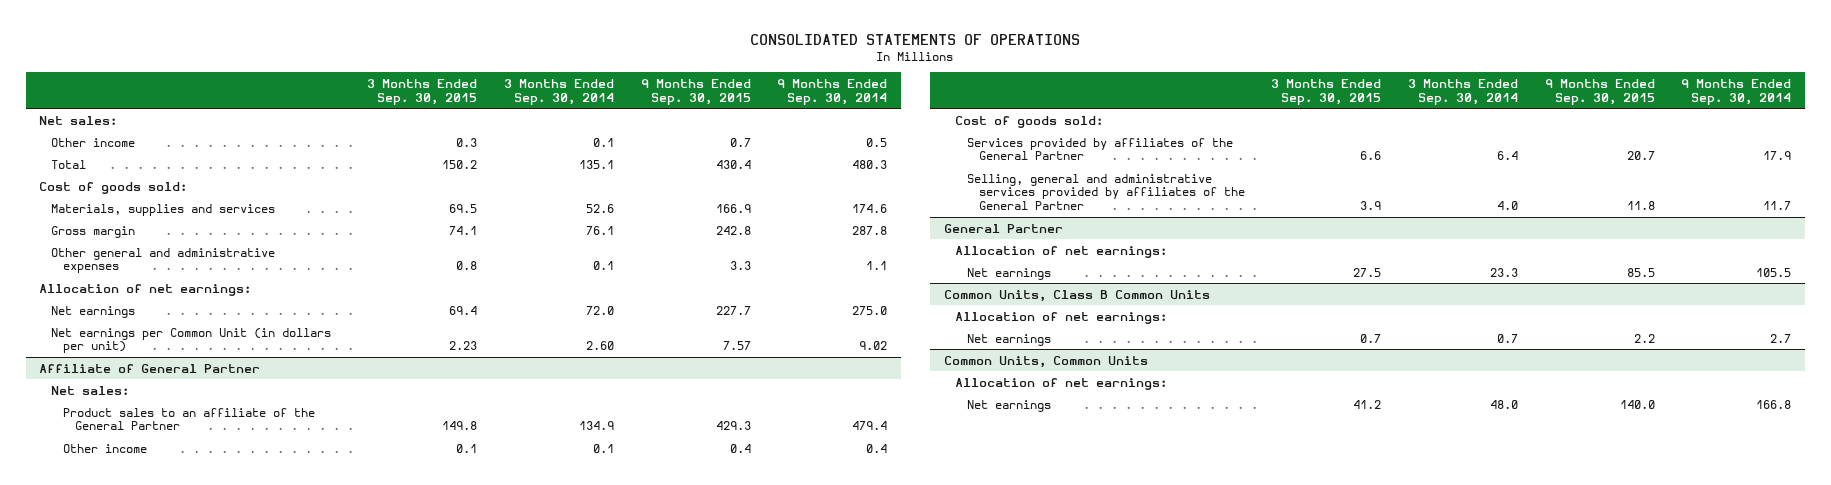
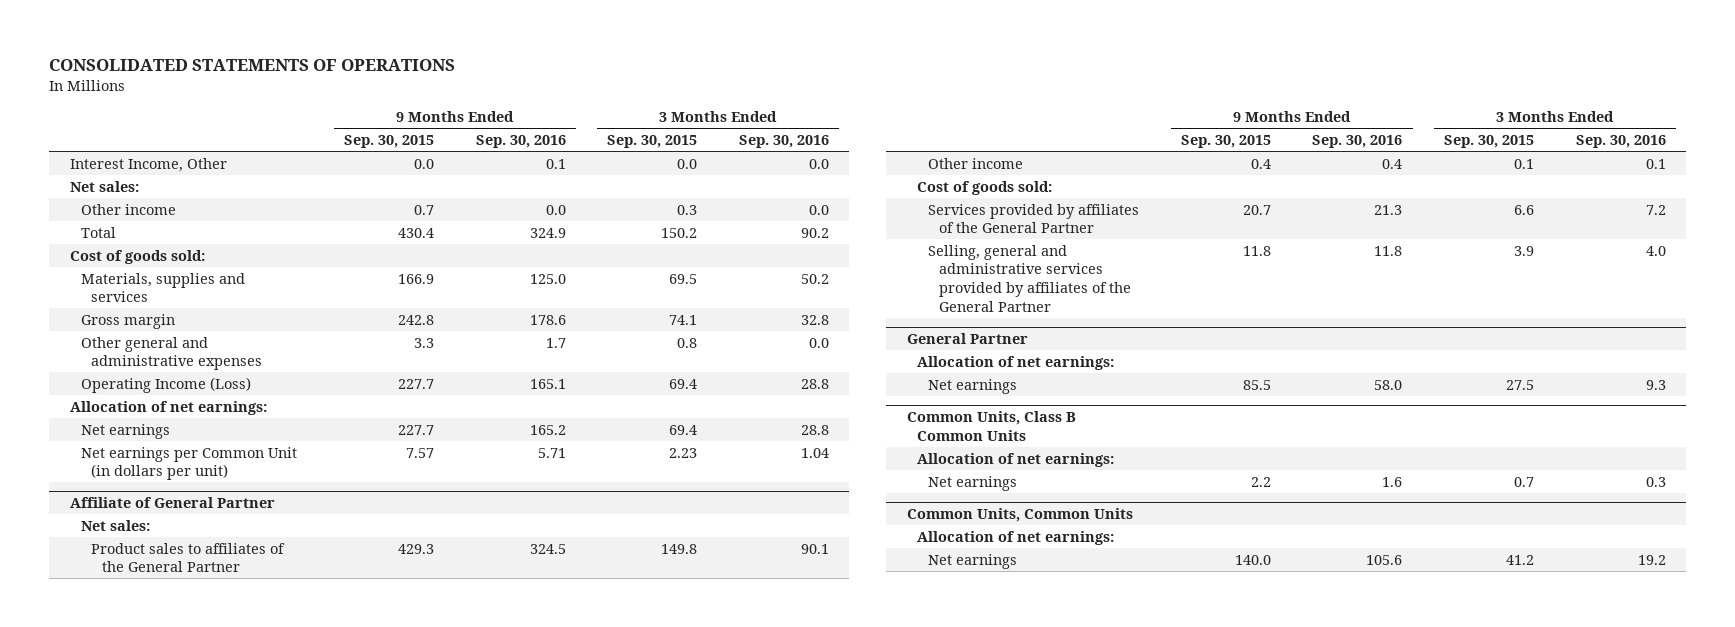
- | 3 Months Ended Sep. 30, 2015 | 3 Months Ended Sep. 30, 2014 | 9 Months Ended Sep. 30, 2015 | 9 Months Ended Sep. 30, 2014
+ | 9 Months Ended Sep. 30, 2015 | 9 Months Ended Sep. 30, 2016 | 3 Months Ended Sep. 30, 2015 | 3 Months Ended Sep. 30, 2016
+ Interest Income, Other | 0.0 | 0.1 | 0.0 | 0.0
+ Operating Income (Loss) | 227.7 | 165.1 | 69.4 | 28.8
@ Affiliate of General Partner
- Product sales to an affiliate of the General Partner | 149.8 | 134.9 | 429.3 | 479.4
+ Product sales to affiliates of the General Partner | 429.3 | 324.5 | 149.8 | 90.1

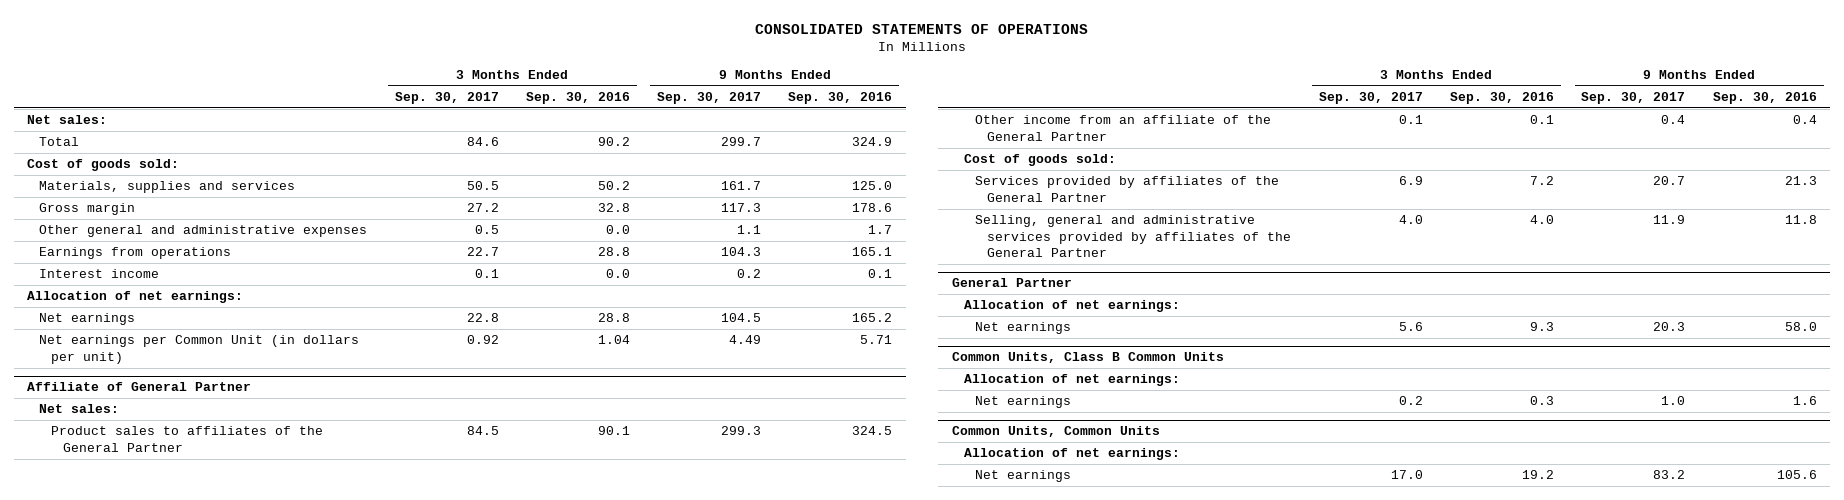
- | 9 Months Ended Sep. 30, 2015 | 9 Months Ended Sep. 30, 2016 | 3 Months Ended Sep. 30, 2015 | 3 Months Ended Sep. 30, 2016
+ | 3 Months Ended Sep. 30, 2017 | 3 Months Ended Sep. 30, 2016 | 9 Months Ended Sep. 30, 2017 | 9 Months Ended Sep. 30, 2016
- Interest Income, Other | 0.0 | 0.1 | 0.0 | 0.0
- Other income | 0.7 | 0.0 | 0.3 | 0.0
- Operating Income (Loss) | 227.7 | 165.1 | 69.4 | 28.8
+ Earnings from operations | 22.7 | 28.8 | 104.3 | 165.1
+ Interest income | 0.1 | 0.0 | 0.2 | 0.1
@ Affiliate of General Partner
- Other income | 0.4 | 0.4 | 0.1 | 0.1
+ Other income from an affiliate of the General Partner | 0.1 | 0.1 | 0.4 | 0.4

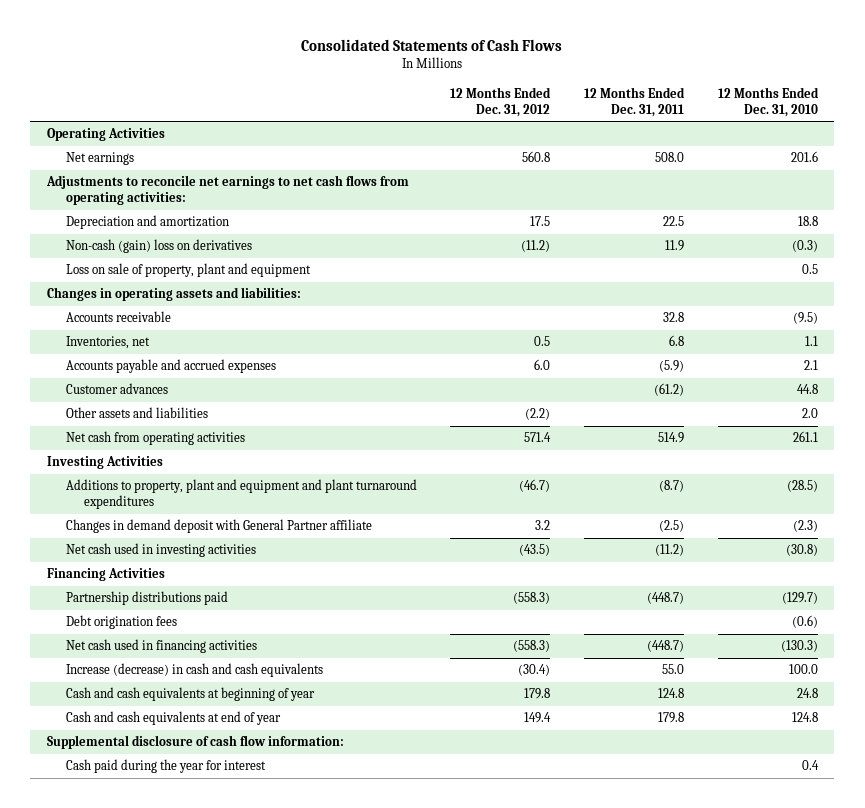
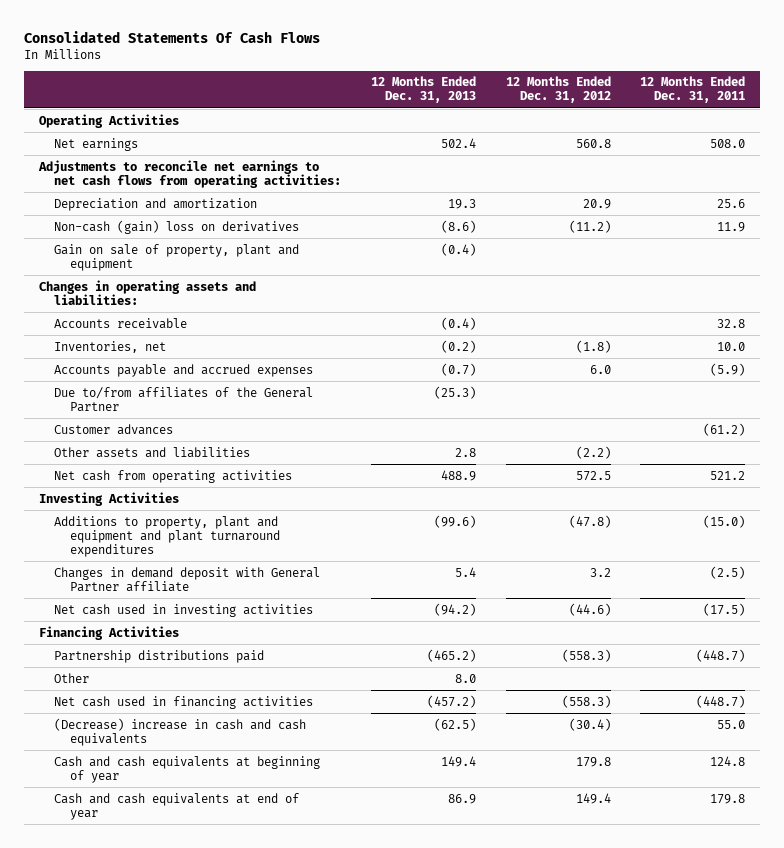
- Consolidated Statements of Cash Flows
+ Consolidated Statements Of Cash Flows
- | 12 Months Ended Dec. 31, 2012 | 12 Months Ended Dec. 31, 2011 | 12 Months Ended Dec. 31, 2010
+ | 12 Months Ended Dec. 31, 2013 | 12 Months Ended Dec. 31, 2012 | 12 Months Ended Dec. 31, 2011
- Depreciation and amortization | 17.5 | 22.5 | 18.8
+ Depreciation and amortization | 19.3 | 20.9 | 25.6
- Loss on sale of property, plant and equipment | | | 0.5
+ Gain on sale of property, plant and equipment | (0.4) | |
- Inventories, net | 0.5 | 6.8 | 1.1
+ Inventories, net | (0.2) | (1.8) | 10.0
+ Due to/from affiliates of the General Partner | (25.3) | |
- Net cash from operating activities | 571.4 | 514.9 | 261.1
+ Net cash from operating activities | 488.9 | 572.5 | 521.2
- Additions to property, plant and equipment and plant turnaround expenditures | (46.7) | (8.7) | (28.5)
+ Additions to property, plant and equipment and plant turnaround expenditures | (99.6) | (47.8) | (15.0)
- Net cash used in investing activities | (43.5) | (11.2) | (30.8)
+ Net cash used in investing activities | (94.2) | (44.6) | (17.5)
- Debt origination fees | | | (0.6)
+ Other | 8.0 | |
- Increase (decrease) in cash and cash equivalents | (30.4) | 55.0 | 100.0
+ (Decrease) increase in cash and cash equivalents | (62.5) | (30.4) | 55.0
- Supplemental disclosure of cash flow information:
- Cash paid during the year for interest | | | 0.4

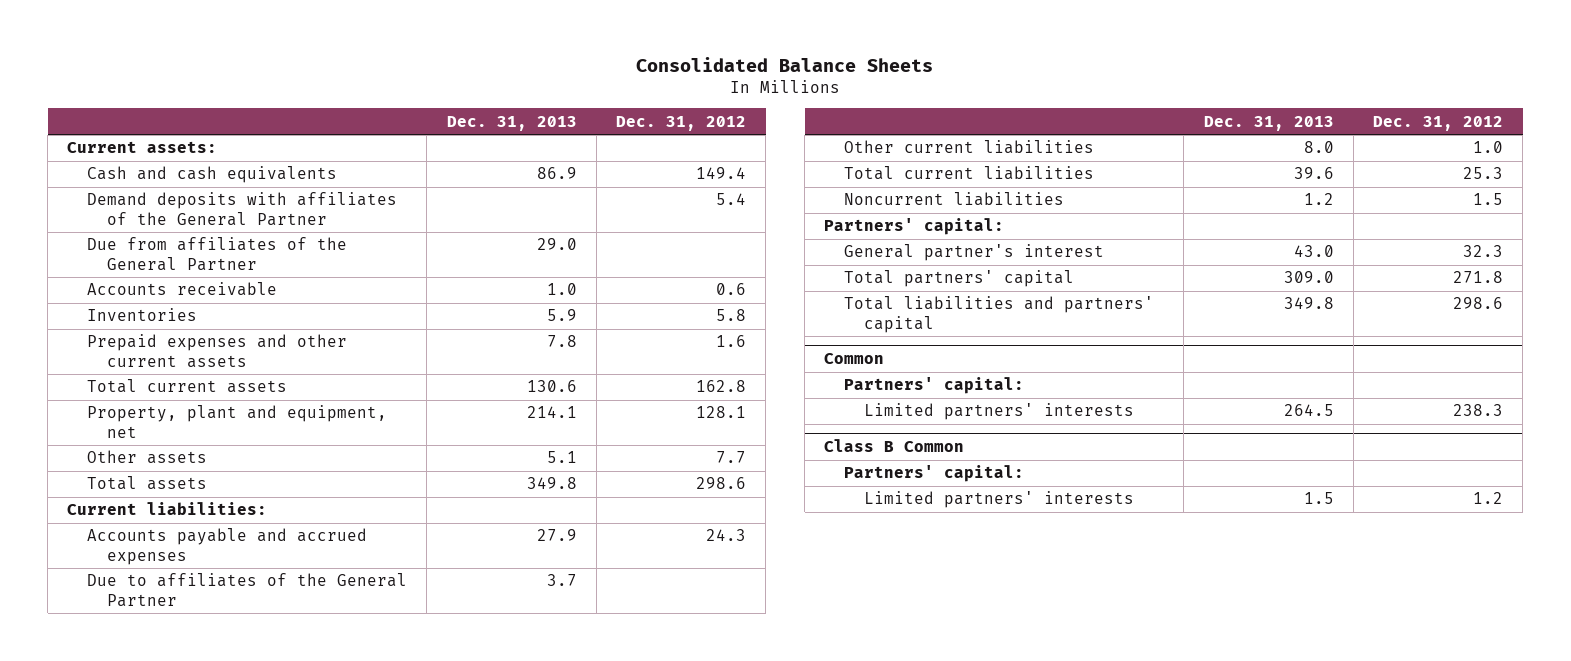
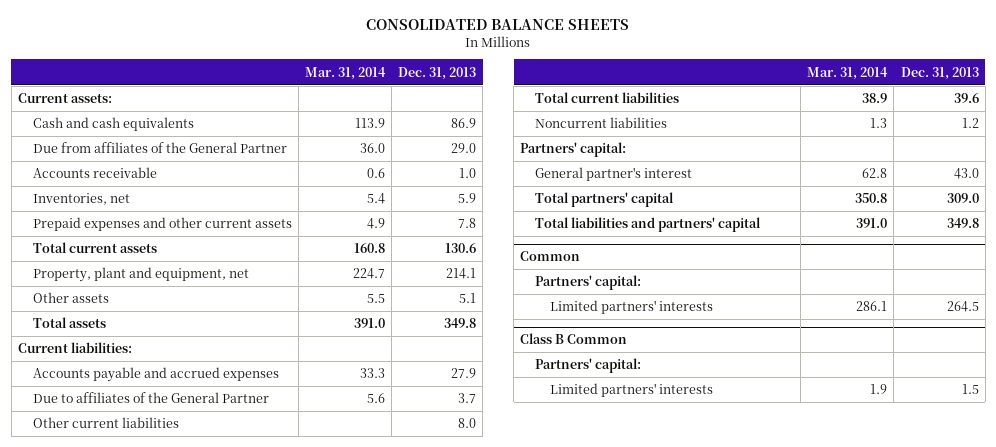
- Consolidated Balance Sheets
+ CONSOLIDATED BALANCE SHEETS
- | Dec. 31, 2013 | Dec. 31, 2012
+ | Mar. 31, 2014 | Dec. 31, 2013
- Demand deposits with affiliates of the General Partner | | 5.4
- Inventories | 5.9 | 5.8
+ Inventories, net | 5.4 | 5.9

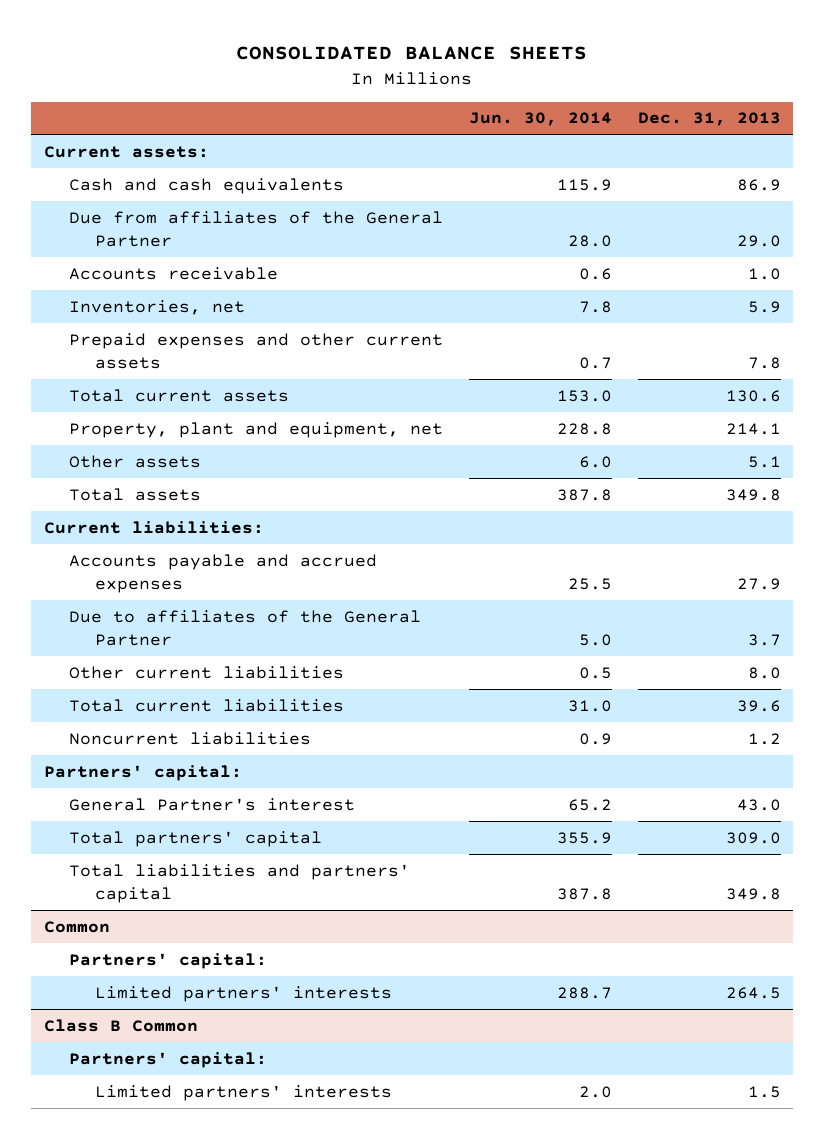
- | Mar. 31, 2014 | Dec. 31, 2013
+ | Jun. 30, 2014 | Dec. 31, 2013
- General partner's interest | 62.8 | 43.0
+ General Partner's interest | 65.2 | 43.0

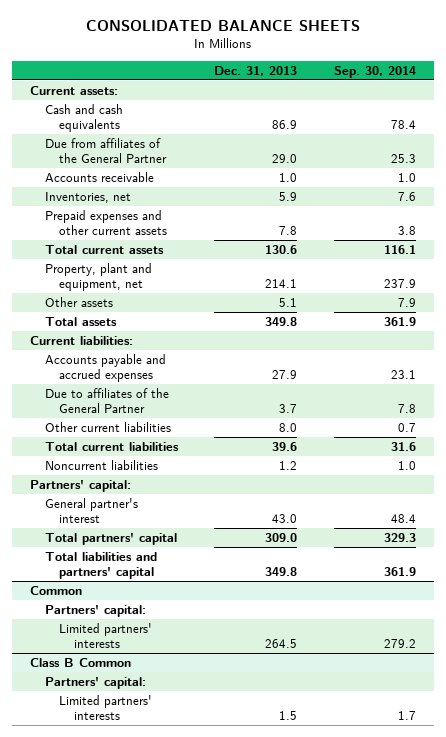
- | Jun. 30, 2014 | Dec. 31, 2013
+ | Dec. 31, 2013 | Sep. 30, 2014
- General Partner's interest | 65.2 | 43.0
+ General partner's interest | 43.0 | 48.4

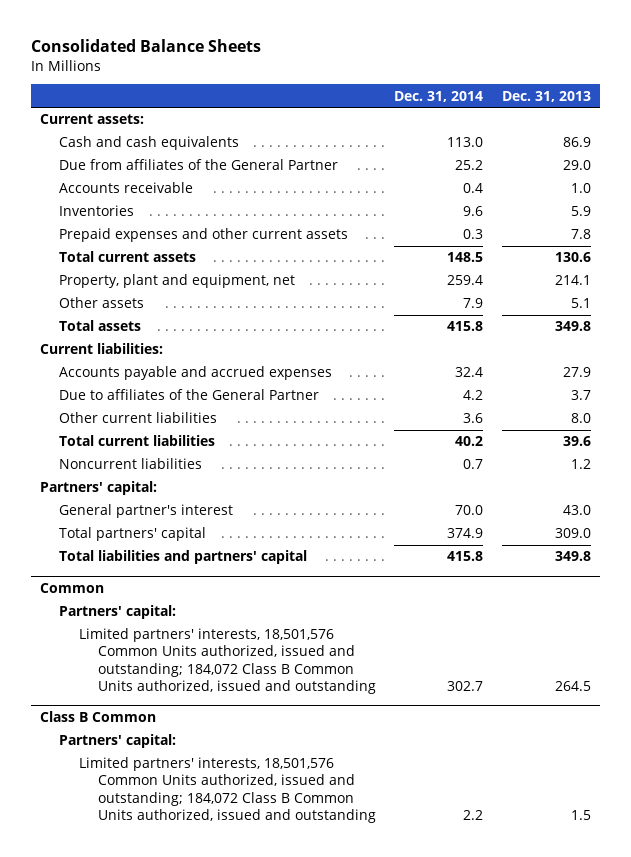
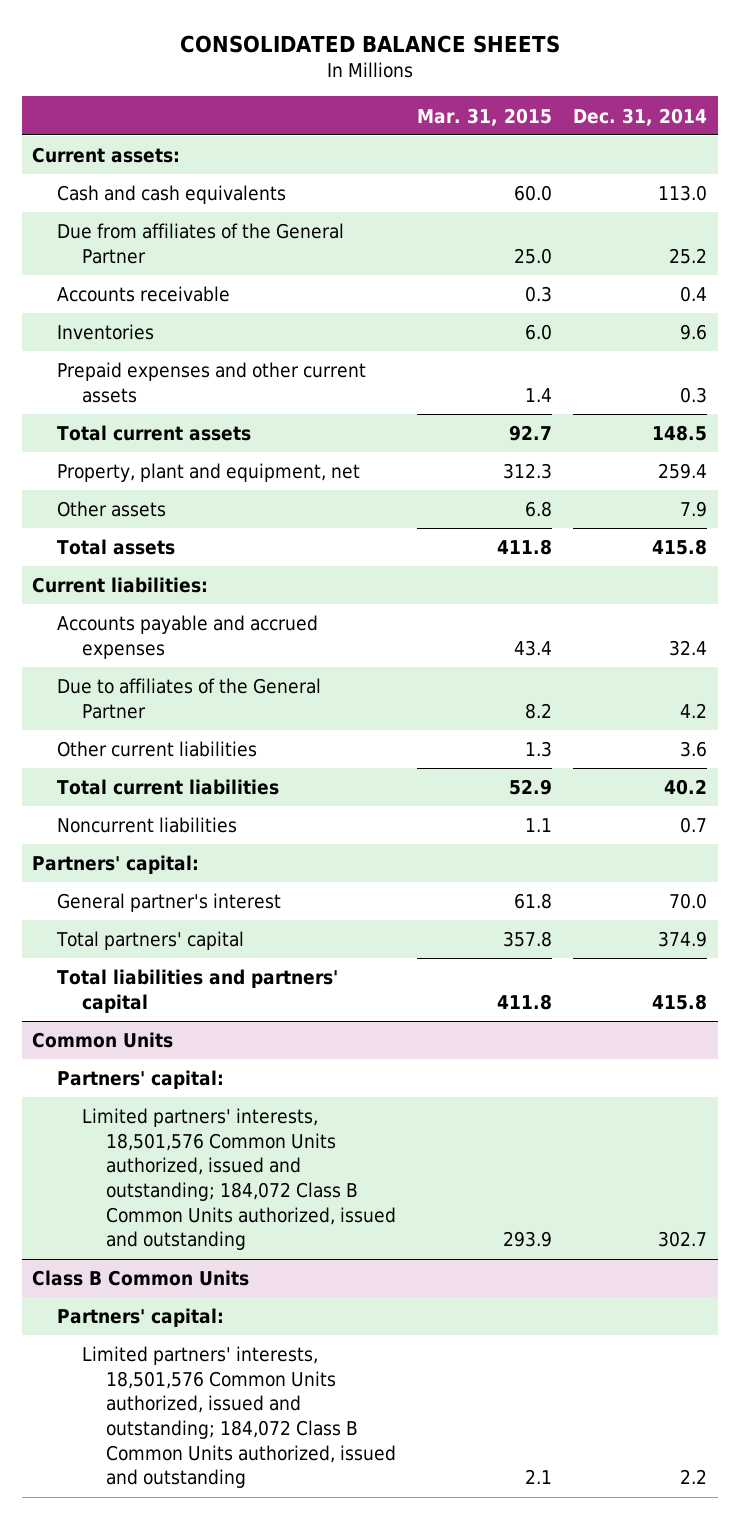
- Consolidated Balance Sheets
+ CONSOLIDATED BALANCE SHEETS
- | Dec. 31, 2014 | Dec. 31, 2013
+ | Mar. 31, 2015 | Dec. 31, 2014
- Common
+ Common Units
- Class B Common
+ Class B Common Units

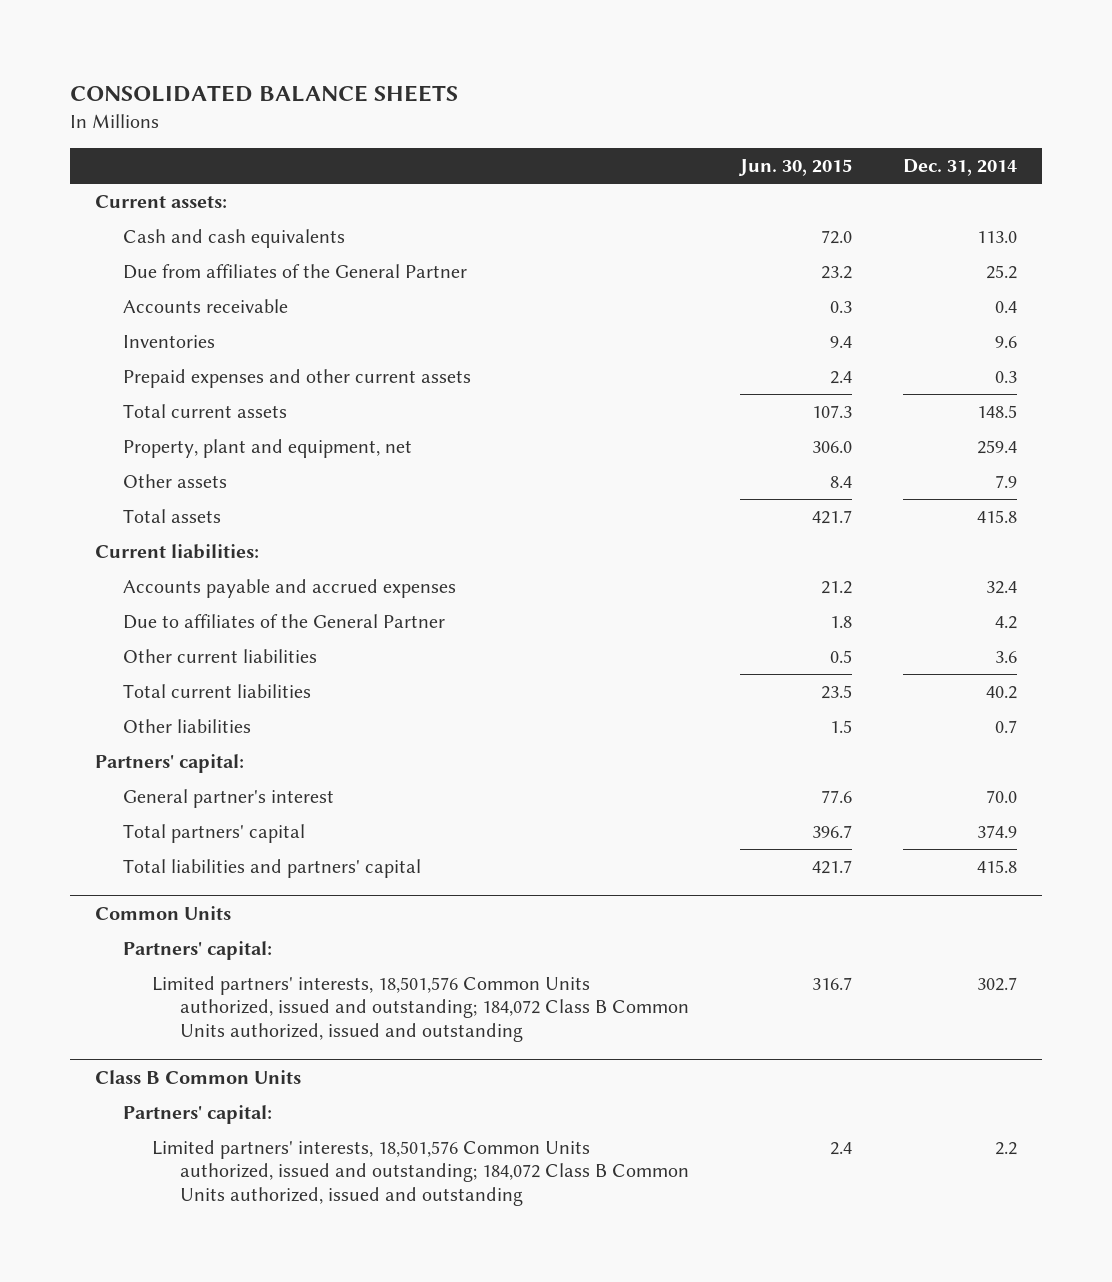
- | Mar. 31, 2015 | Dec. 31, 2014
+ | Jun. 30, 2015 | Dec. 31, 2014
- Noncurrent liabilities | 1.1 | 0.7
+ Other liabilities | 1.5 | 0.7

